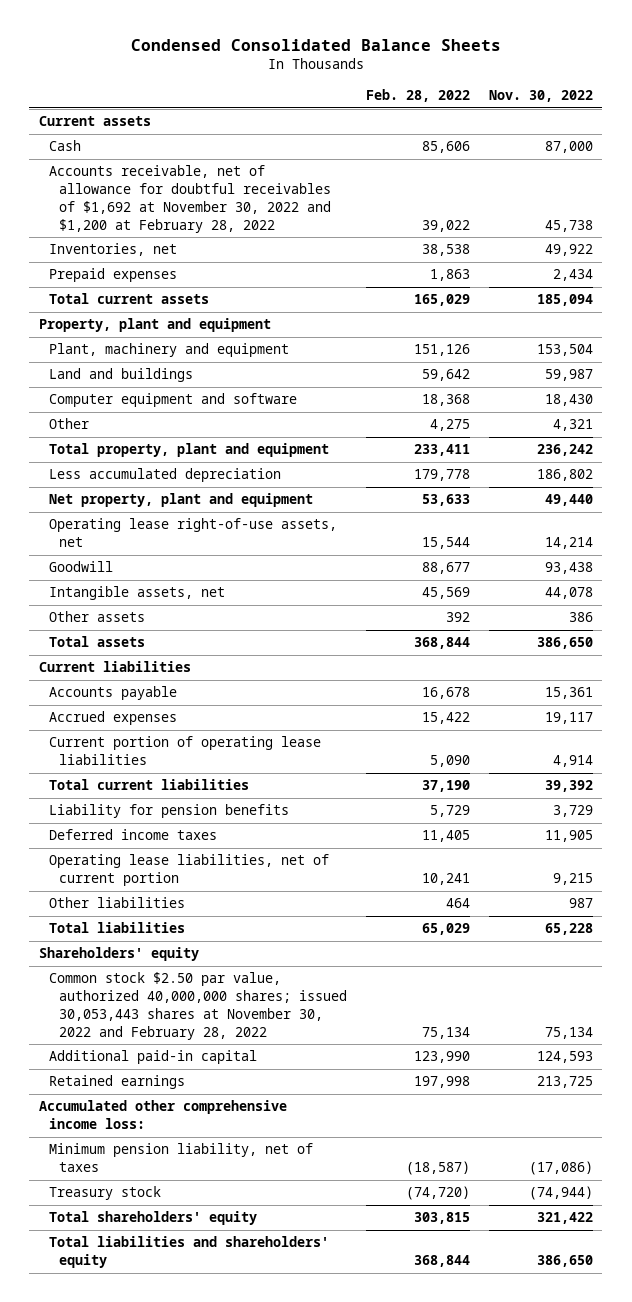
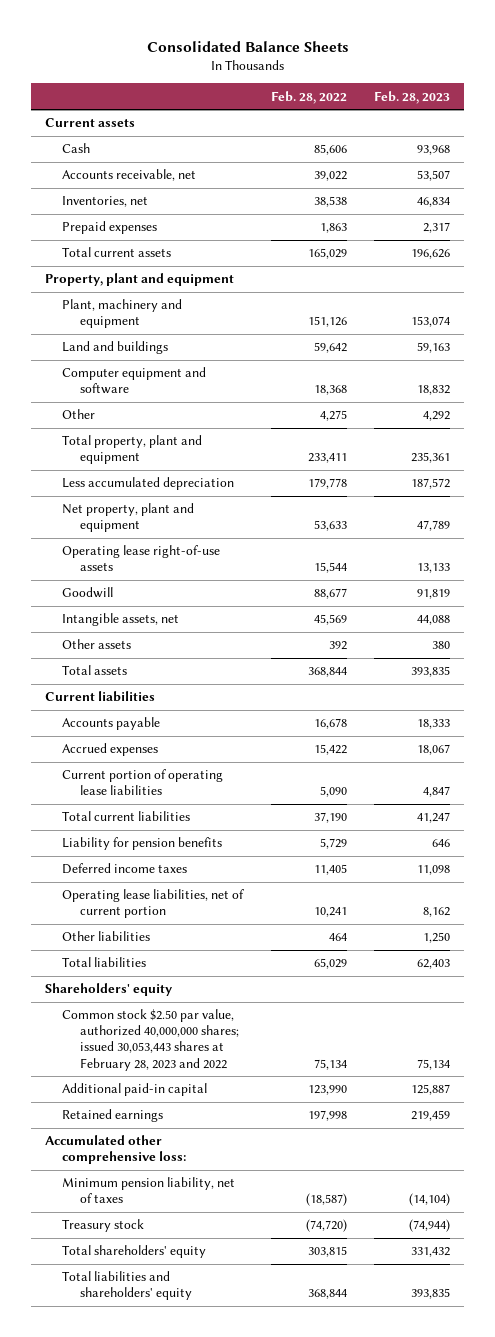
- Condensed Consolidated Balance Sheets
+ Consolidated Balance Sheets
- | Feb. 28, 2022 | Nov. 30, 2022
+ | Feb. 28, 2022 | Feb. 28, 2023
- Accounts receivable, net of allowance for doubtful receivables of $1,692 at November 30, 2022 and $1,200 at February 28, 2022 | 39,022 | 45,738
+ Accounts receivable, net | 39,022 | 53,507
- Operating lease right-of-use assets, net | 15,544 | 14,214
+ Operating lease right-of-use assets | 15,544 | 13,133
- Common stock $2.50 par value, authorized 40,000,000 shares; issued 30,053,443 shares at November 30, 2022 and February 28, 2022 | 75,134 | 75,134
+ Common stock $2.50 par value, authorized 40,000,000 shares; issued 30,053,443 shares at February 28, 2023 and 2022 | 75,134 | 75,134
- Accumulated other comprehensive income loss:
+ Accumulated other comprehensive loss:

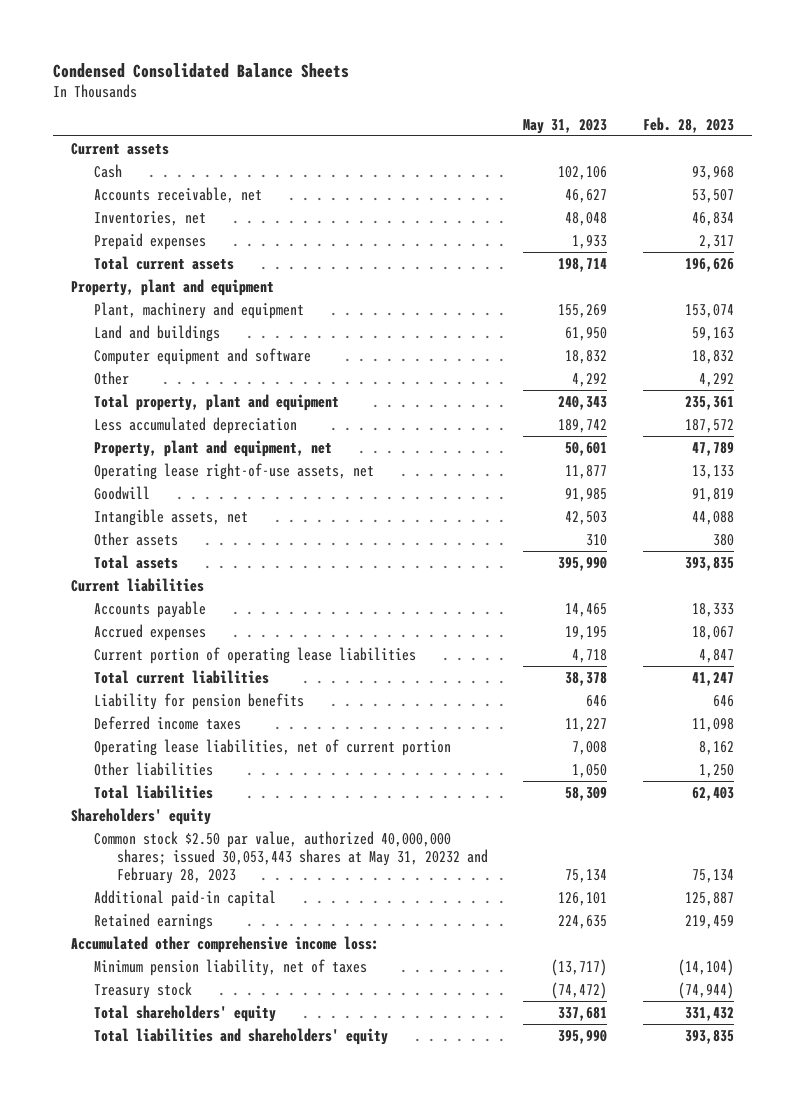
- Consolidated Balance Sheets
+ Condensed Consolidated Balance Sheets
- | Feb. 28, 2022 | Feb. 28, 2023
+ | May 31, 2023 | Feb. 28, 2023
- Net property, plant and equipment | 53,633 | 47,789
- Operating lease right-of-use assets | 15,544 | 13,133
+ Property, plant and equipment, net | 50,601 | 47,789
+ Operating lease right-of-use assets, net | 11,877 | 13,133
- Common stock $2.50 par value, authorized 40,000,000 shares; issued 30,053,443 shares at February 28, 2023 and 2022 | 75,134 | 75,134
+ Common stock $2.50 par value, authorized 40,000,000 shares; issued 30,053,443 shares at May 31, 20232 and February 28, 2023 | 75,134 | 75,134
- Accumulated other comprehensive loss:
+ Accumulated other comprehensive income loss:

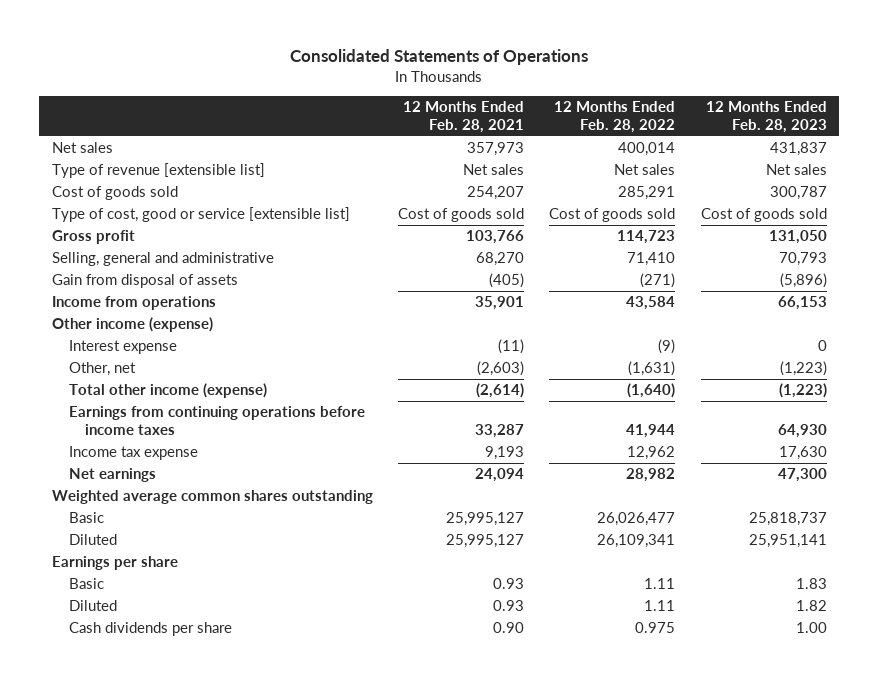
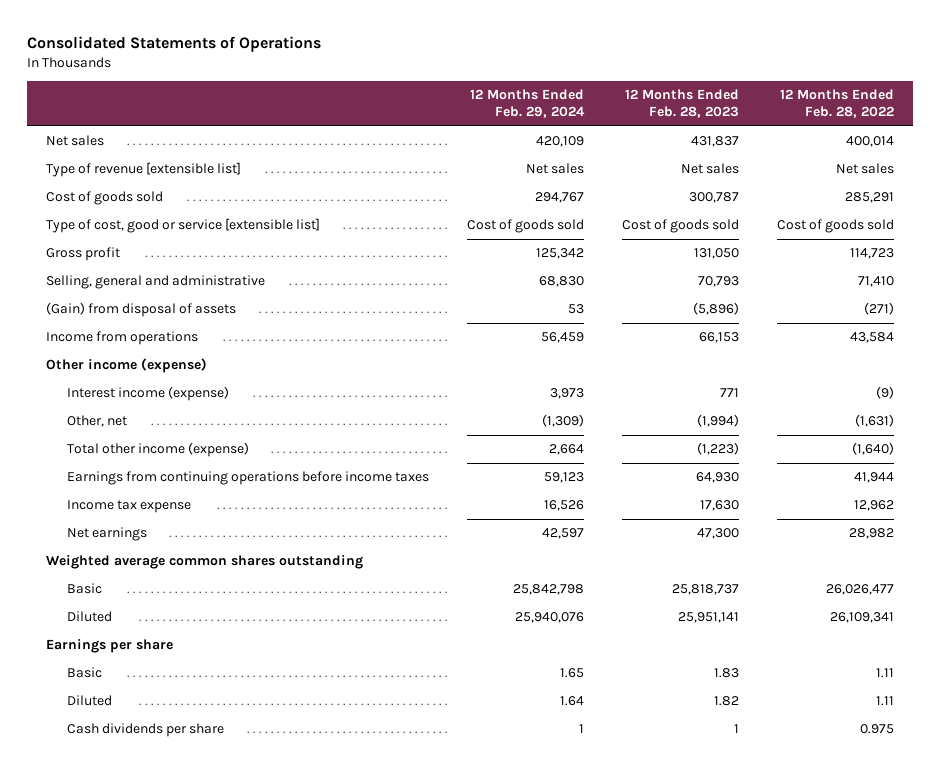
- | 12 Months Ended Feb. 28, 2021 | 12 Months Ended Feb. 28, 2022 | 12 Months Ended Feb. 28, 2023
+ | 12 Months Ended Feb. 29, 2024 | 12 Months Ended Feb. 28, 2023 | 12 Months Ended Feb. 28, 2022
- Gain from disposal of assets | (405) | (271) | (5,896)
+ (Gain) from disposal of assets | 53 | (5,896) | (271)
- Interest expense | (11) | (9) | 0
- Other, net | (2,603) | (1,631) | (1,223)
+ Interest income (expense) | 3,973 | 771 | (9)
+ Other, net | (1,309) | (1,994) | (1,631)
- Cash dividends per share | 0.90 | 0.975 | 1.00
+ Cash dividends per share | 1 | 1 | 0.975

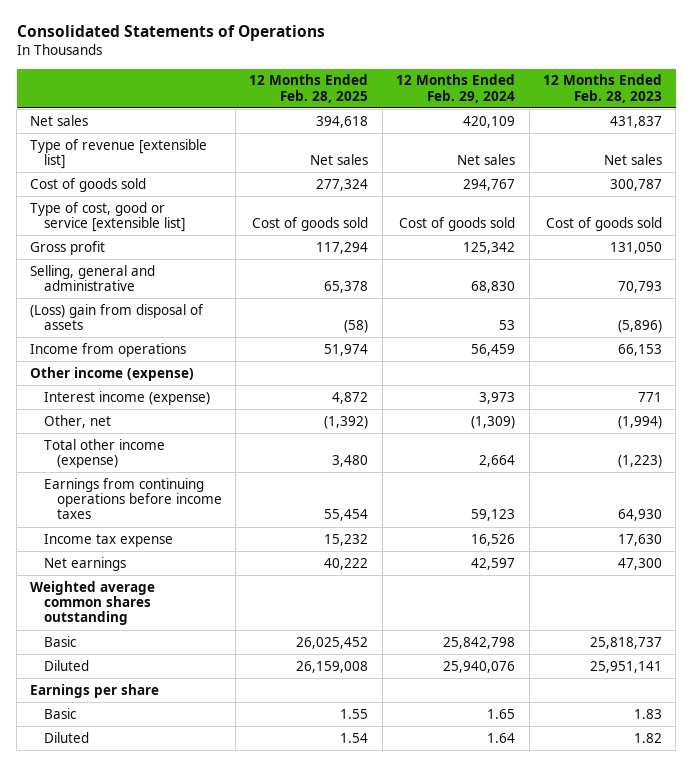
- | 12 Months Ended Feb. 29, 2024 | 12 Months Ended Feb. 28, 2023 | 12 Months Ended Feb. 28, 2022
+ | 12 Months Ended Feb. 28, 2025 | 12 Months Ended Feb. 29, 2024 | 12 Months Ended Feb. 28, 2023
- (Gain) from disposal of assets | 53 | (5,896) | (271)
+ (Loss) gain from disposal of assets | (58) | 53 | (5,896)
- Cash dividends per share | 1 | 1 | 0.975

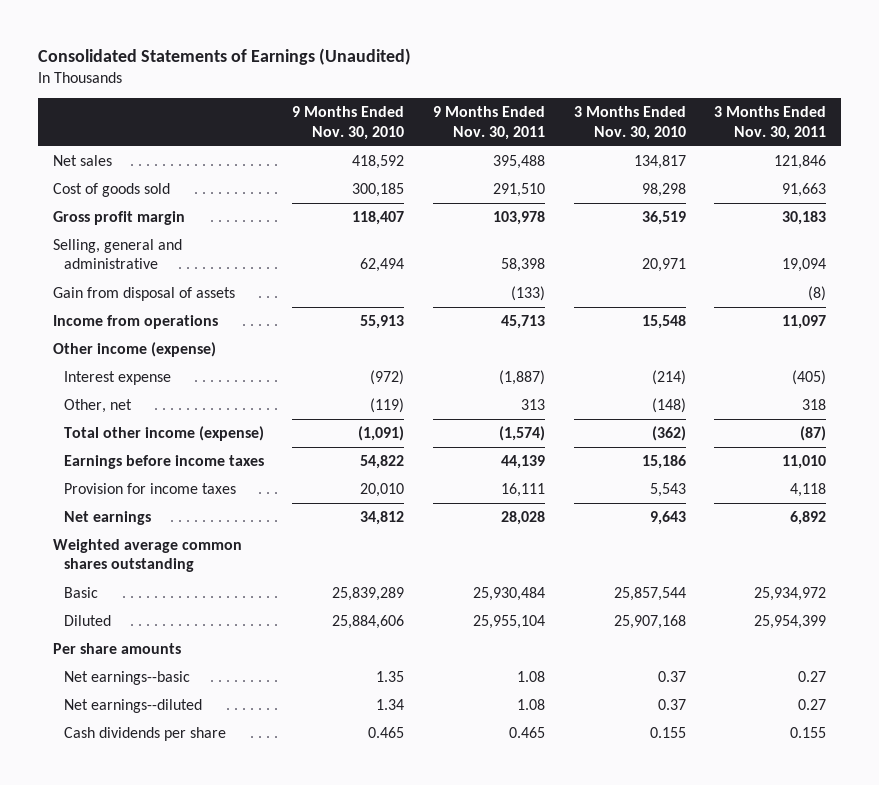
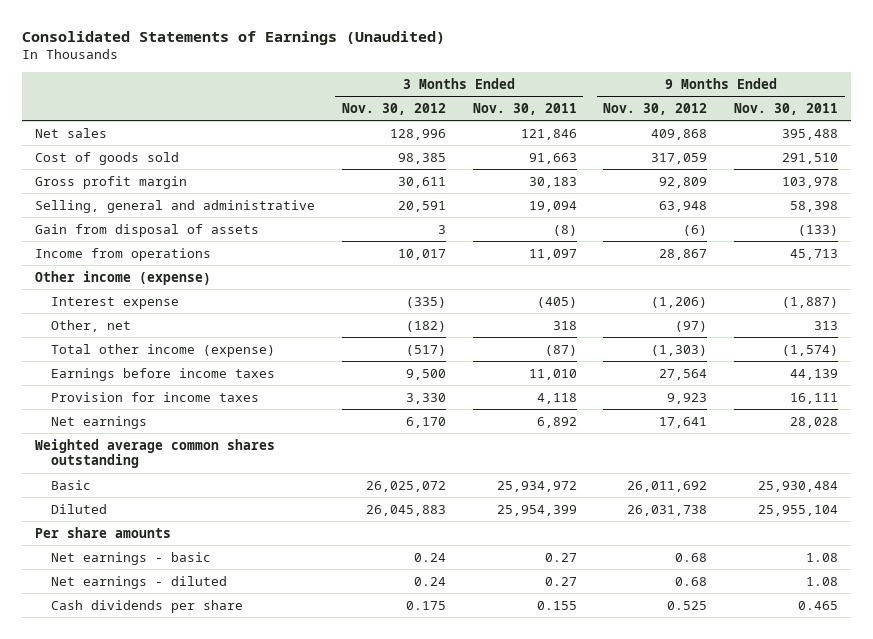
- | 9 Months Ended Nov. 30, 2010 | 9 Months Ended Nov. 30, 2011 | 3 Months Ended Nov. 30, 2010 | 3 Months Ended Nov. 30, 2011
+ | 3 Months Ended Nov. 30, 2012 | 3 Months Ended Nov. 30, 2011 | 9 Months Ended Nov. 30, 2012 | 9 Months Ended Nov. 30, 2011
- Net earnings--basic | 1.35 | 1.08 | 0.37 | 0.27
- Net earnings--diluted | 1.34 | 1.08 | 0.37 | 0.27
+ Net earnings - basic | 0.24 | 0.27 | 0.68 | 1.08
+ Net earnings - diluted | 0.24 | 0.27 | 0.68 | 1.08

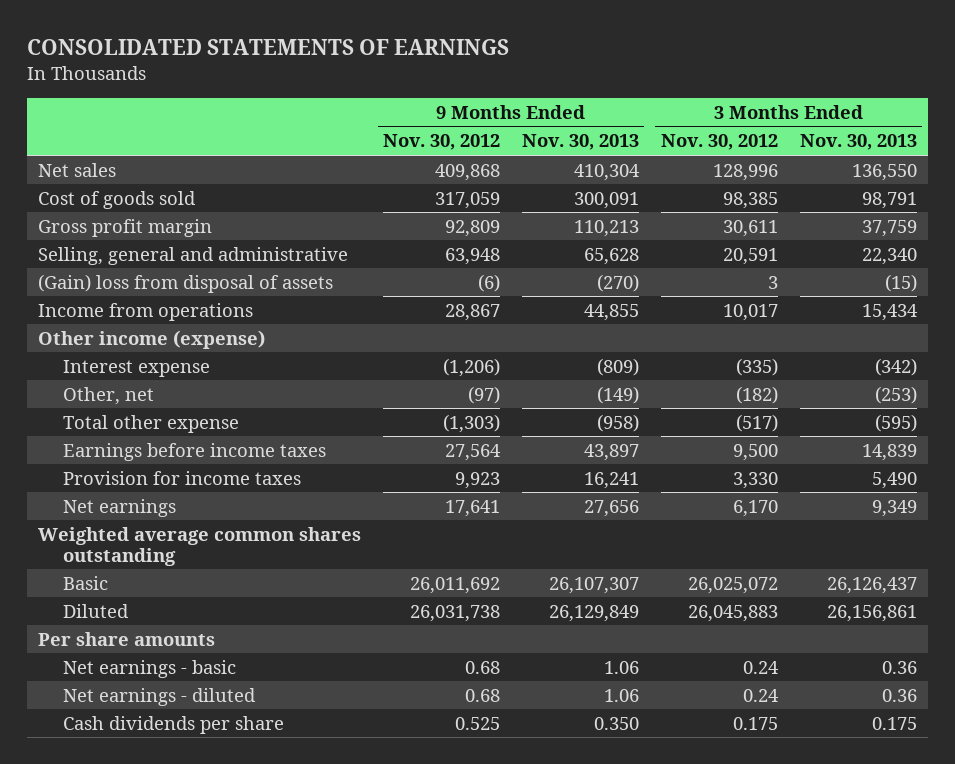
- Consolidated Statements of Earnings (Unaudited)
+ CONSOLIDATED STATEMENTS OF EARNINGS
- | 3 Months Ended Nov. 30, 2012 | 3 Months Ended Nov. 30, 2011 | 9 Months Ended Nov. 30, 2012 | 9 Months Ended Nov. 30, 2011
+ | 9 Months Ended Nov. 30, 2012 | 9 Months Ended Nov. 30, 2013 | 3 Months Ended Nov. 30, 2012 | 3 Months Ended Nov. 30, 2013
- Gain from disposal of assets | 3 | (8) | (6) | (133)
+ (Gain) loss from disposal of assets | (6) | (270) | 3 | (15)
- Total other income (expense) | (517) | (87) | (1,303) | (1,574)
+ Total other expense | (1,303) | (958) | (517) | (595)

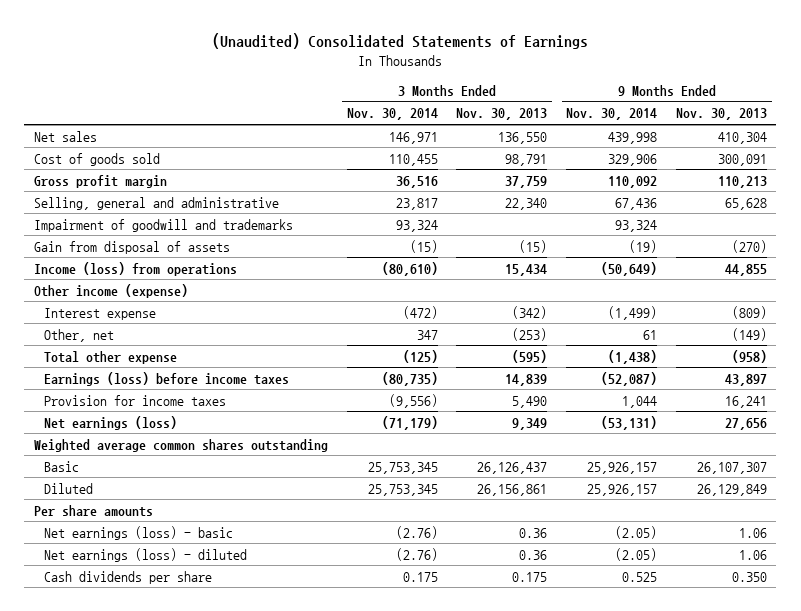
- CONSOLIDATED STATEMENTS OF EARNINGS
+ (Unaudited) Consolidated Statements of Earnings
- | 9 Months Ended Nov. 30, 2012 | 9 Months Ended Nov. 30, 2013 | 3 Months Ended Nov. 30, 2012 | 3 Months Ended Nov. 30, 2013
+ | 3 Months Ended Nov. 30, 2014 | 3 Months Ended Nov. 30, 2013 | 9 Months Ended Nov. 30, 2014 | 9 Months Ended Nov. 30, 2013
- (Gain) loss from disposal of assets | (6) | (270) | 3 | (15)
- Income from operations | 28,867 | 44,855 | 10,017 | 15,434
+ Impairment of goodwill and trademarks | 93,324 | | 93,324 |
+ Gain from disposal of assets | (15) | (15) | (19) | (270)
+ Income (loss) from operations | (80,610) | 15,434 | (50,649) | 44,855
- Earnings before income taxes | 27,564 | 43,897 | 9,500 | 14,839
+ Earnings (loss) before income taxes | (80,735) | 14,839 | (52,087) | 43,897
- Net earnings | 17,641 | 27,656 | 6,170 | 9,349
+ Net earnings (loss) | (71,179) | 9,349 | (53,131) | 27,656
- Net earnings - basic | 0.68 | 1.06 | 0.24 | 0.36
- Net earnings - diluted | 0.68 | 1.06 | 0.24 | 0.36
+ Net earnings (loss) - basic | (2.76) | 0.36 | (2.05) | 1.06
+ Net earnings (loss) - diluted | (2.76) | 0.36 | (2.05) | 1.06

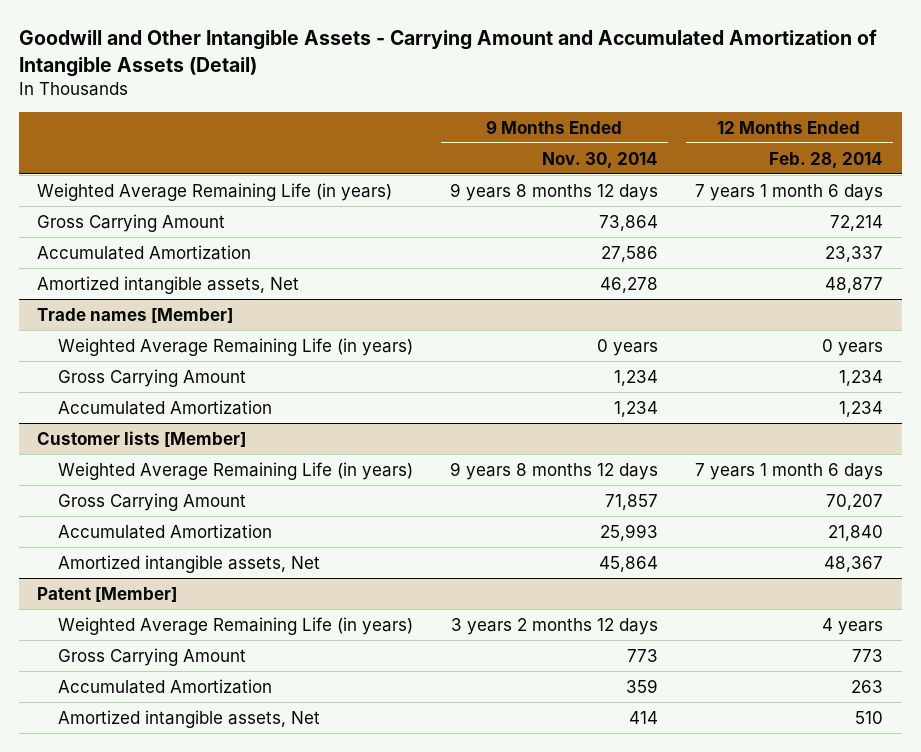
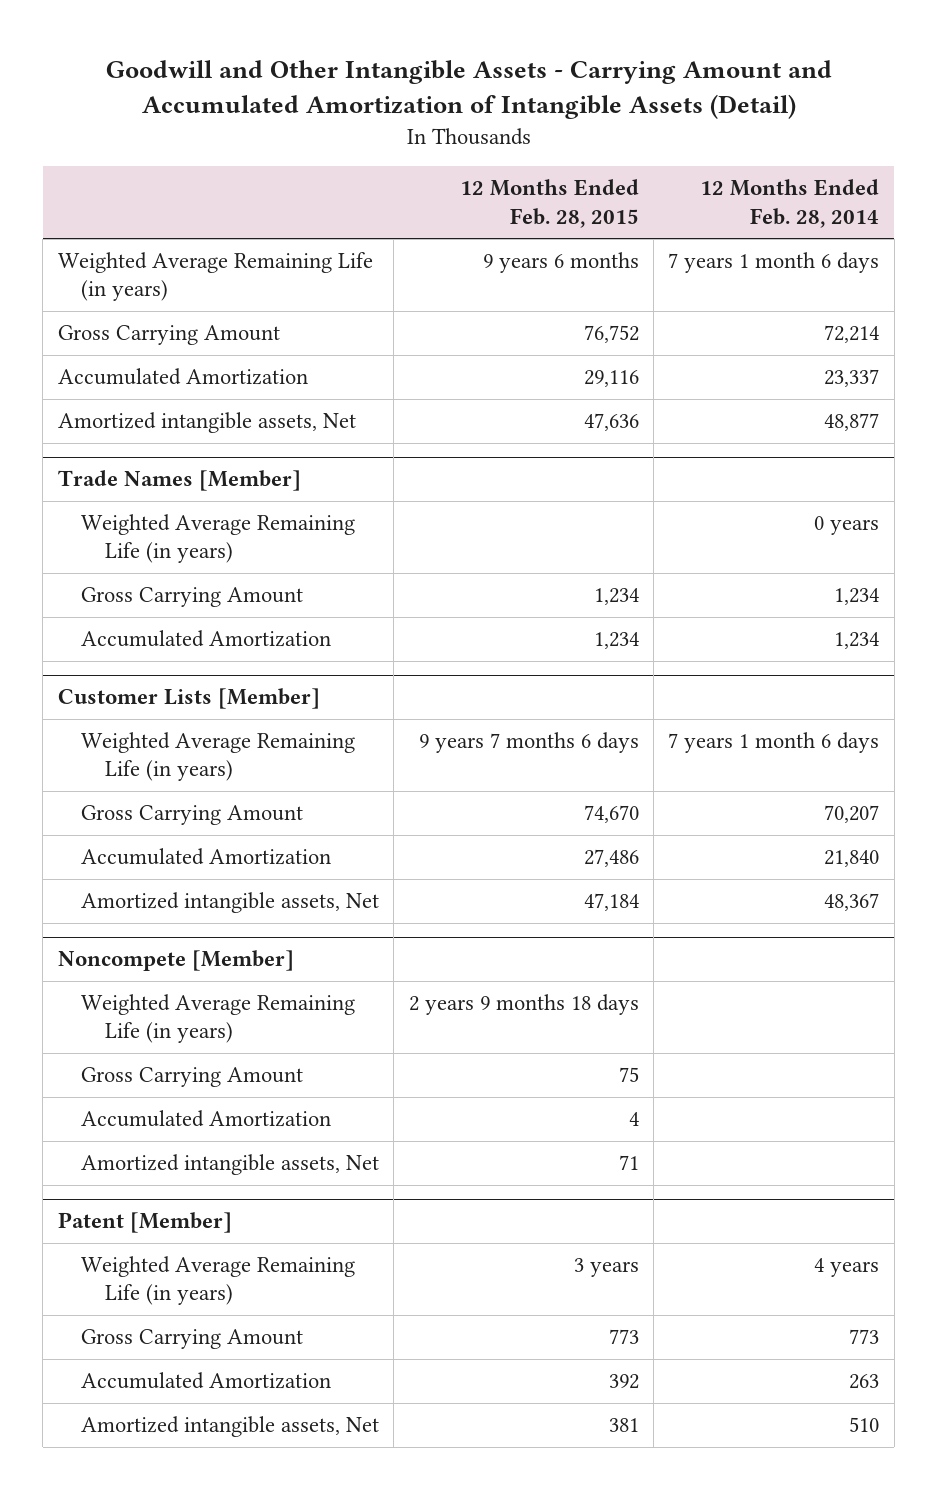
- | 9 Months Ended Nov. 30, 2014 | 12 Months Ended Feb. 28, 2014
+ | 12 Months Ended Feb. 28, 2015 | 12 Months Ended Feb. 28, 2014
- Trade names [Member]
+ Trade Names [Member]
- Customer lists [Member]
+ Customer Lists [Member]
+ Noncompete [Member]
+ Weighted Average Remaining Life (in years) | 2 years 9 months 18 days |
+ Gross Carrying Amount | 75 |
+ Accumulated Amortization | 4 |
+ Amortized intangible assets, Net | 71 |

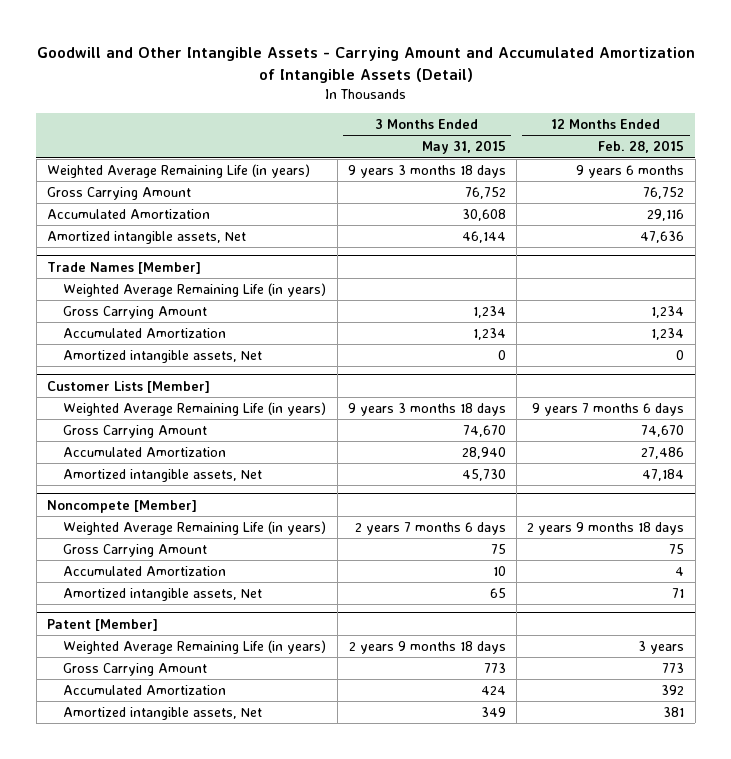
- | 12 Months Ended Feb. 28, 2015 | 12 Months Ended Feb. 28, 2014
+ | 3 Months Ended May 31, 2015 | 12 Months Ended Feb. 28, 2015
@ Trade Names [Member]
+ Amortized intangible assets, Net | 0 | 0

